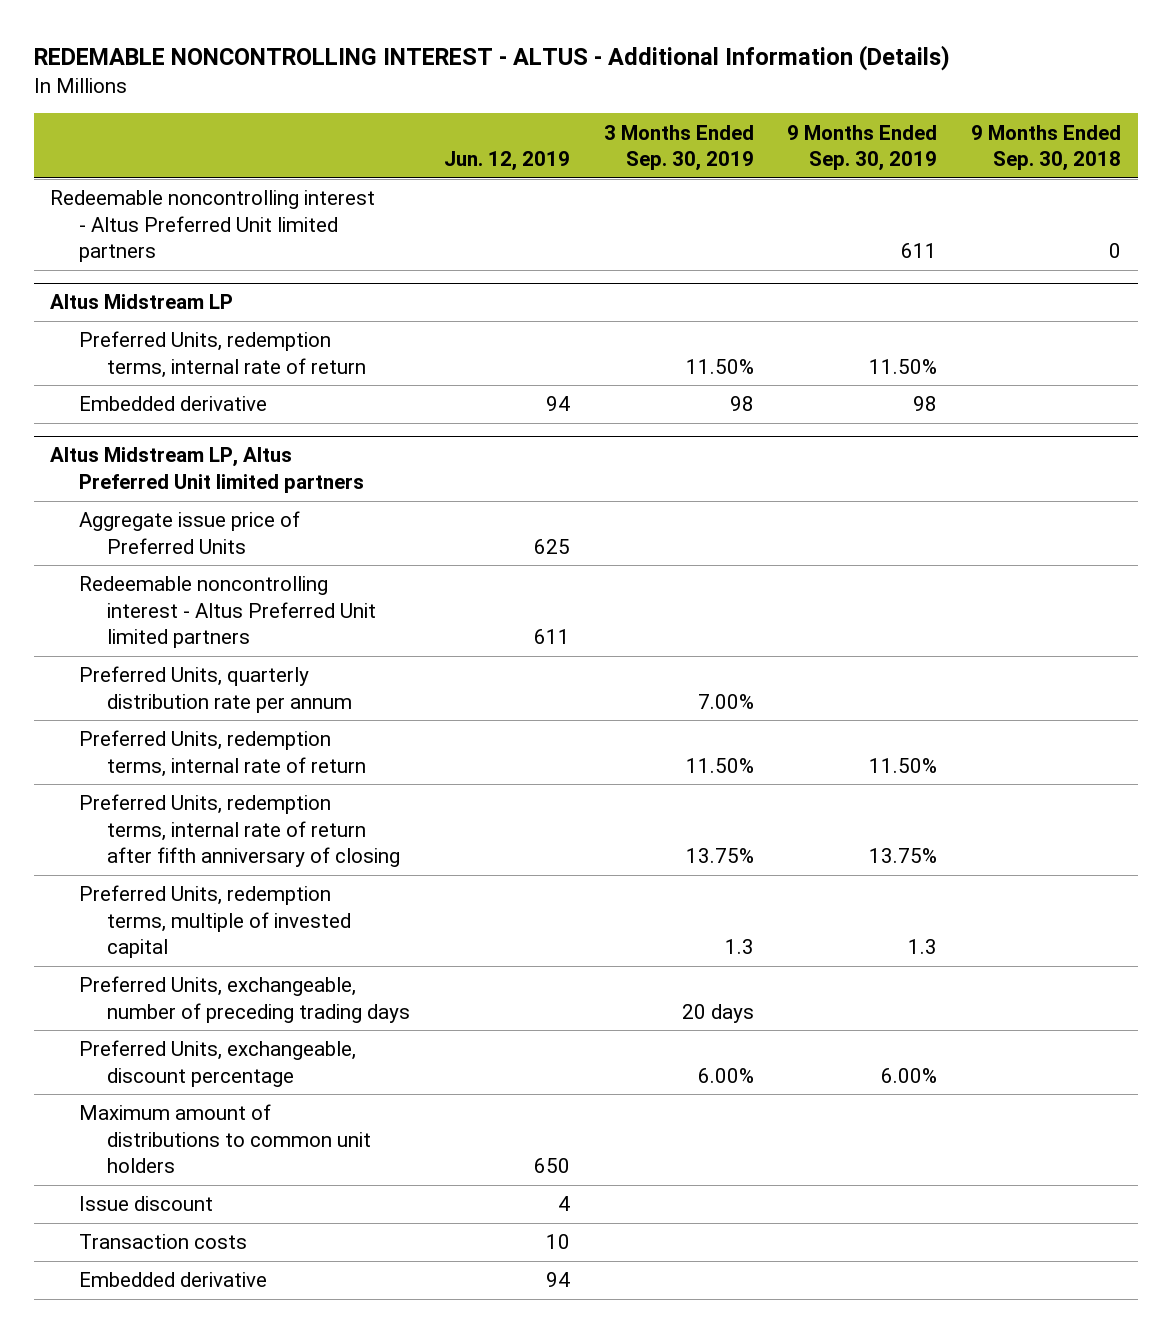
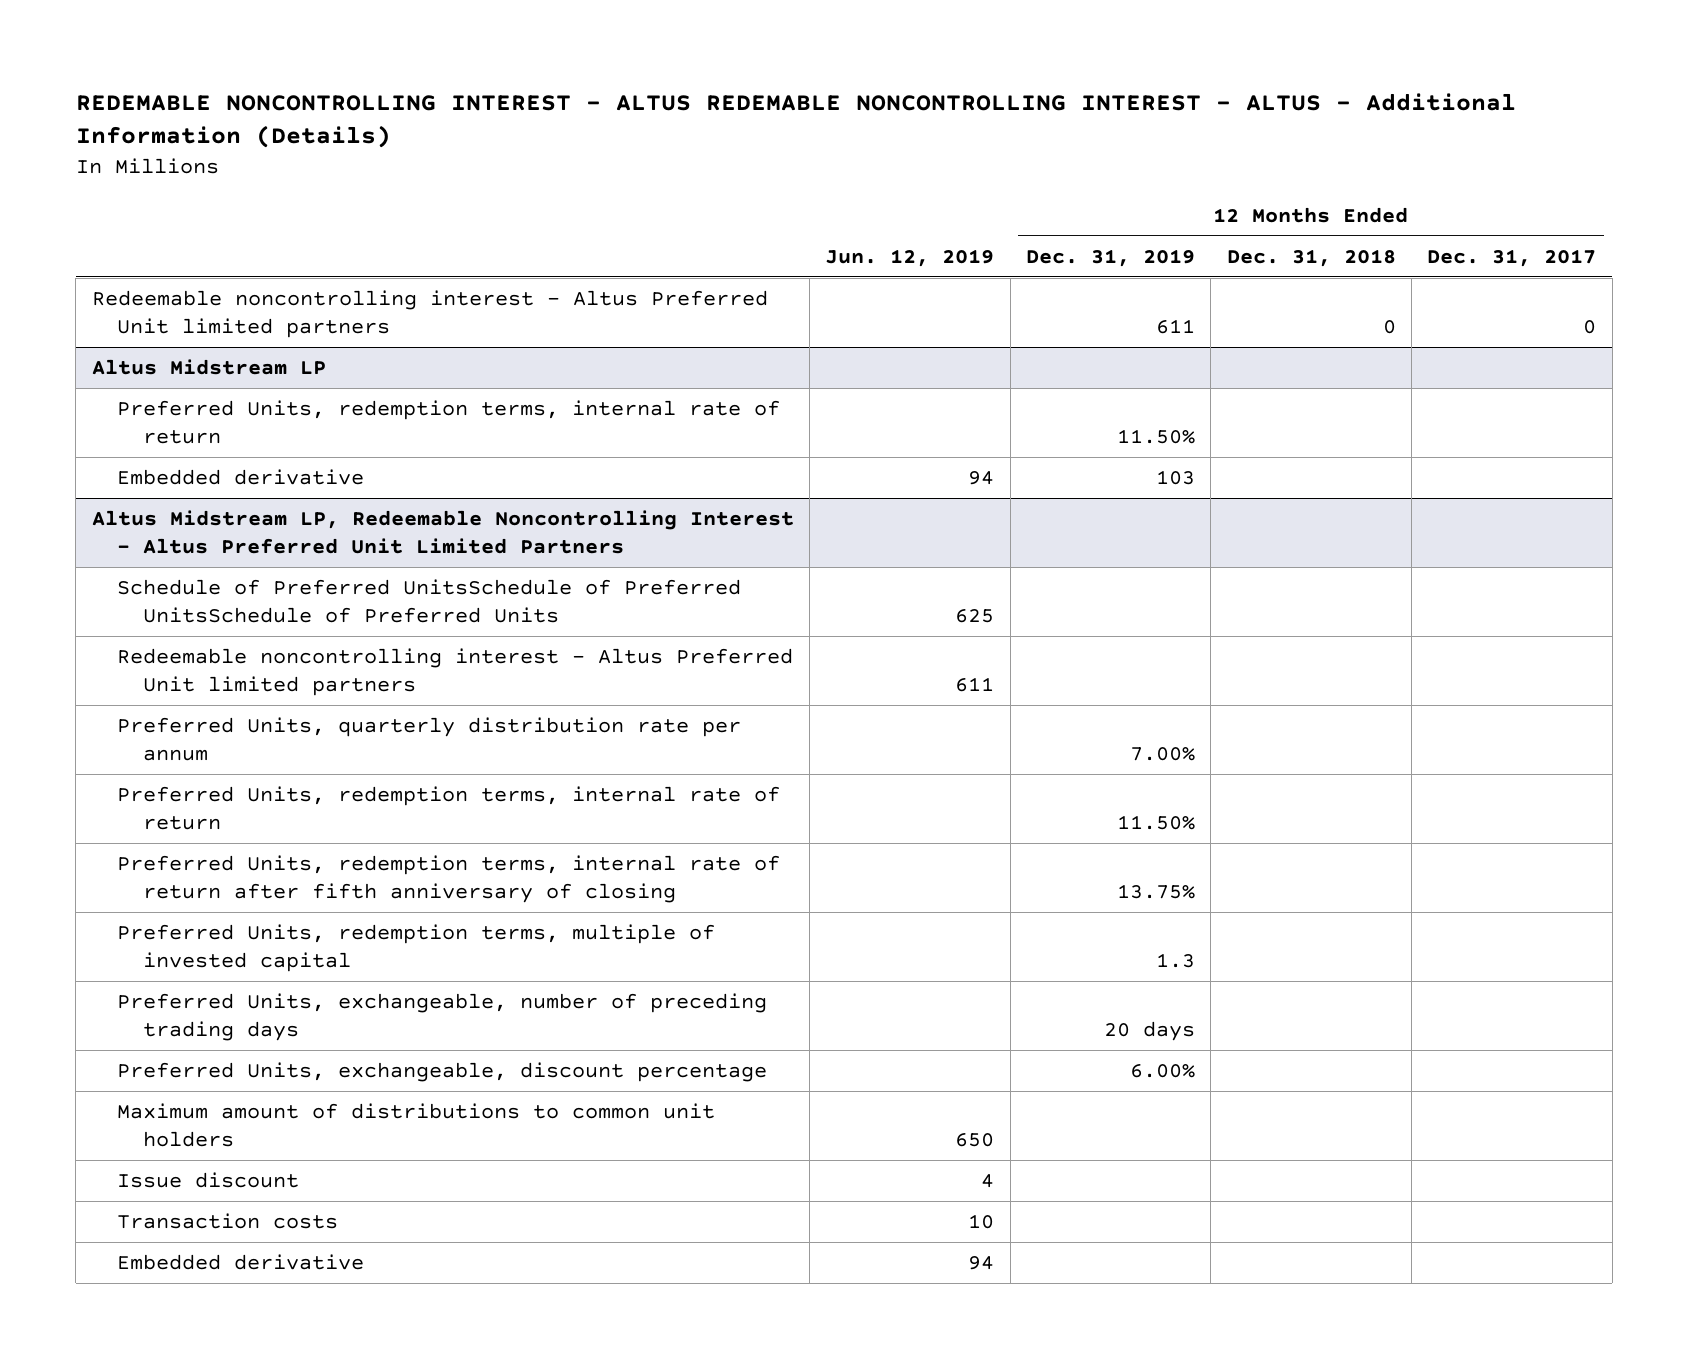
- REDEMABLE NONCONTROLLING INTEREST - ALTUS - Additional Information (Details)
+ REDEMABLE NONCONTROLLING INTEREST - ALTUS REDEMABLE NONCONTROLLING INTEREST - ALTUS - Additional Information (Details)
- | Jun. 12, 2019 | 3 Months Ended Sep. 30, 2019 | 9 Months Ended Sep. 30, 2019 | 9 Months Ended Sep. 30, 2018
+ | Jun. 12, 2019 | 12 Months Ended Dec. 31, 2019 | 12 Months Ended Dec. 31, 2018 | 12 Months Ended Dec. 31, 2017
- Altus Midstream LP, Altus Preferred Unit limited partners
- Aggregate issue price of Preferred Units | 625 | | |
+ Altus Midstream LP, Redeemable Noncontrolling Interest - Altus Preferred Unit Limited Partners
+ Schedule of Preferred UnitsSchedule of Preferred UnitsSchedule of Preferred Units | 625 | | |

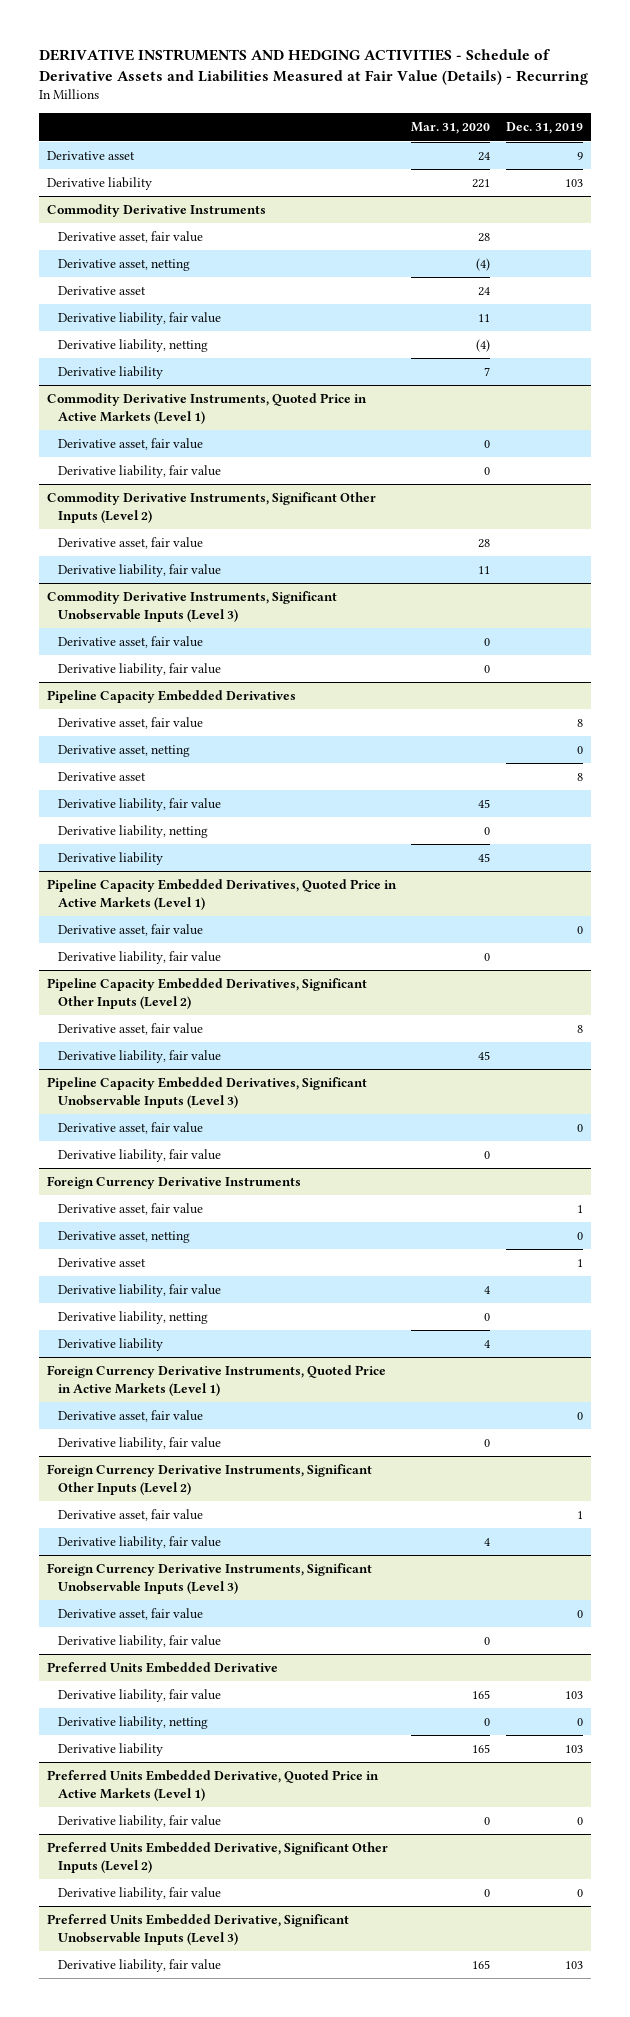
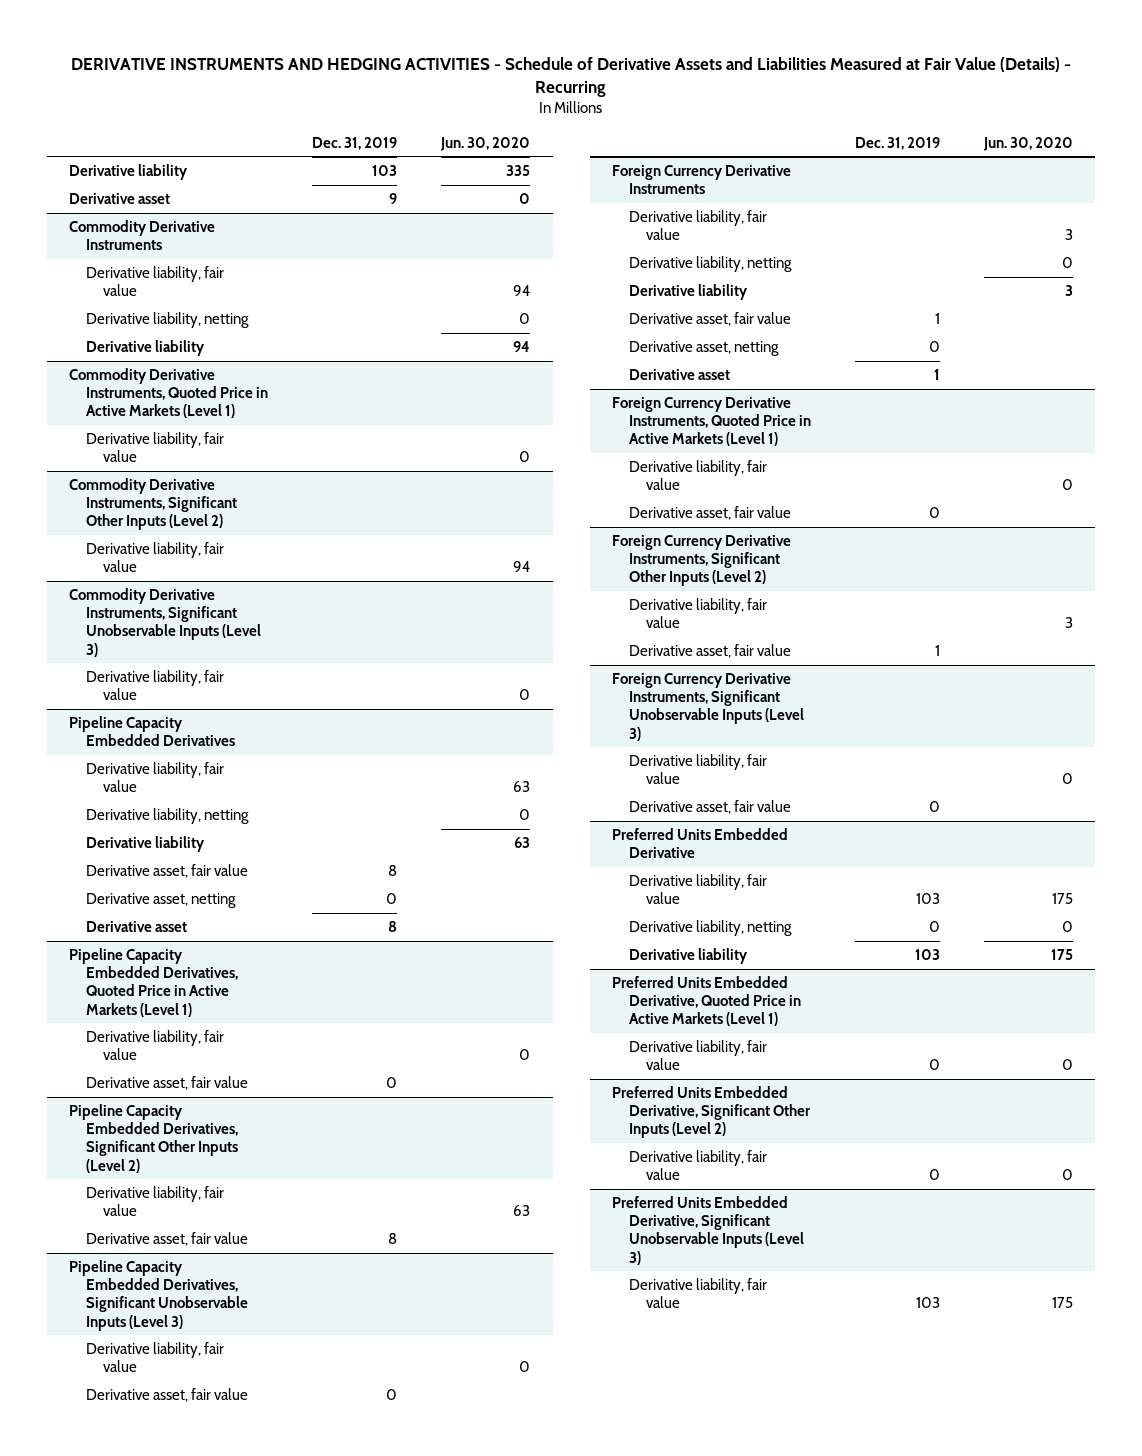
- | Mar. 31, 2020 | Dec. 31, 2019
+ | Dec. 31, 2019 | Jun. 30, 2020
moved down: Derivative asset | 9 | 0
@ Commodity Derivative Instruments
- Derivative asset, fair value | 28 |
- Derivative asset, netting | (4) |
- Derivative asset | 24 |
@ Commodity Derivative Instruments, Quoted Price in Active Markets (Level 1)
- Derivative asset, fair value | 0 |
@ Commodity Derivative Instruments, Significant Other Inputs (Level 2)
- Derivative asset, fair value | 28 |
@ Commodity Derivative Instruments, Significant Unobservable Inputs (Level 3)
- Derivative asset, fair value | 0 |
@ Pipeline Capacity Embedded Derivatives
moved down: Derivative asset, fair value | 8 |
moved down: Derivative asset, netting | 0 |
moved down: Derivative asset | 8 |
@ Pipeline Capacity Embedded Derivatives, Quoted Price in Active Markets (Level 1)
moved down: Derivative asset, fair value | 0 |
@ Pipeline Capacity Embedded Derivatives, Significant Other Inputs (Level 2)
moved down: Derivative asset, fair value | 8 |
@ Pipeline Capacity Embedded Derivatives, Significant Unobservable Inputs (Level 3)
moved down: Derivative asset, fair value | 0 |
@ Foreign Currency Derivative Instruments
moved down: Derivative asset, fair value | 1 |
moved down: Derivative asset, netting | 0 |
moved down: Derivative asset | 1 |
@ Foreign Currency Derivative Instruments, Quoted Price in Active Markets (Level 1)
moved down: Derivative asset, fair value | 0 |
@ Foreign Currency Derivative Instruments, Significant Other Inputs (Level 2)
moved down: Derivative asset, fair value | 1 |
@ Foreign Currency Derivative Instruments, Significant Unobservable Inputs (Level 3)
moved down: Derivative asset, fair value | 0 |

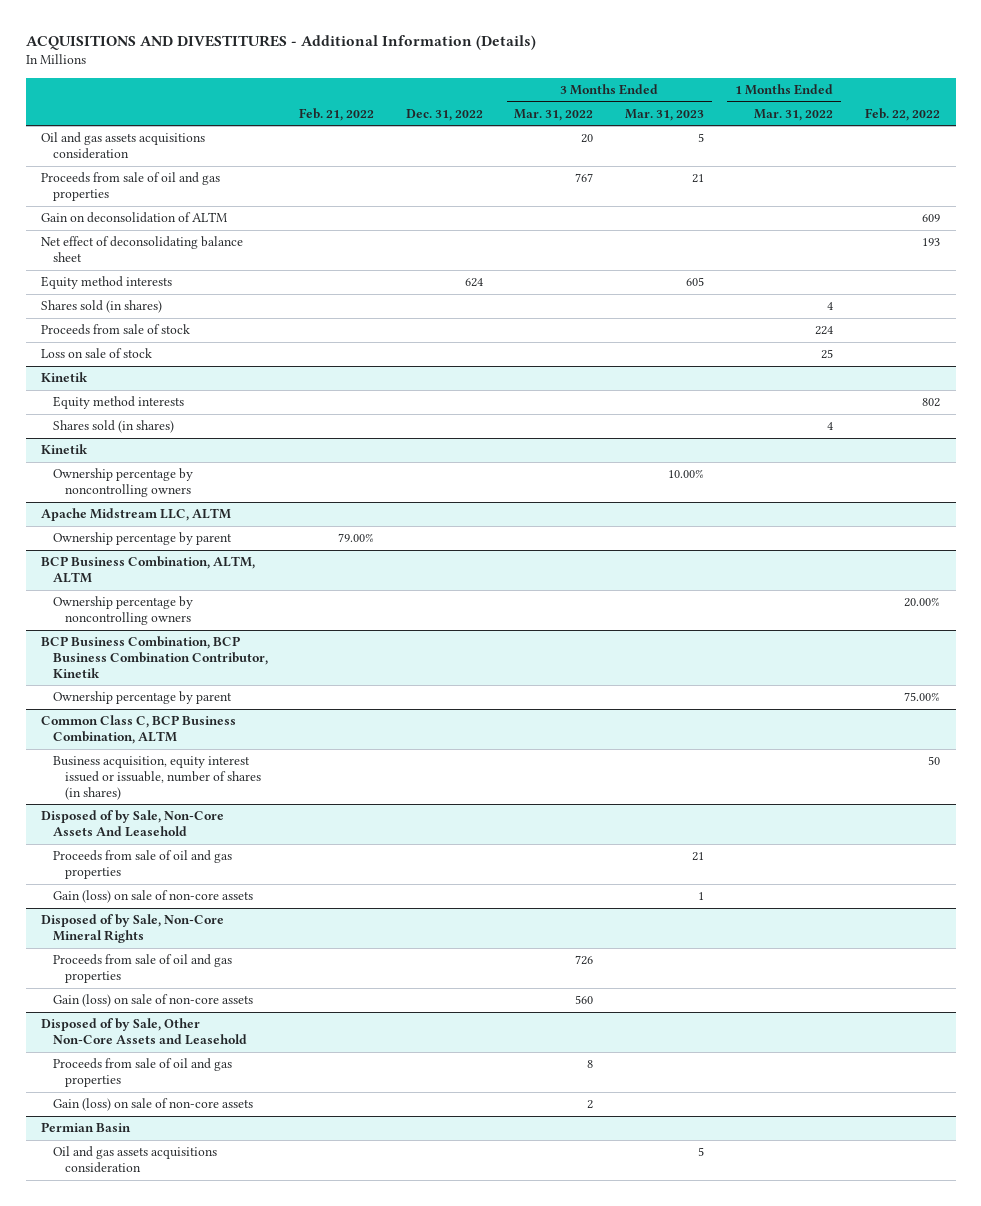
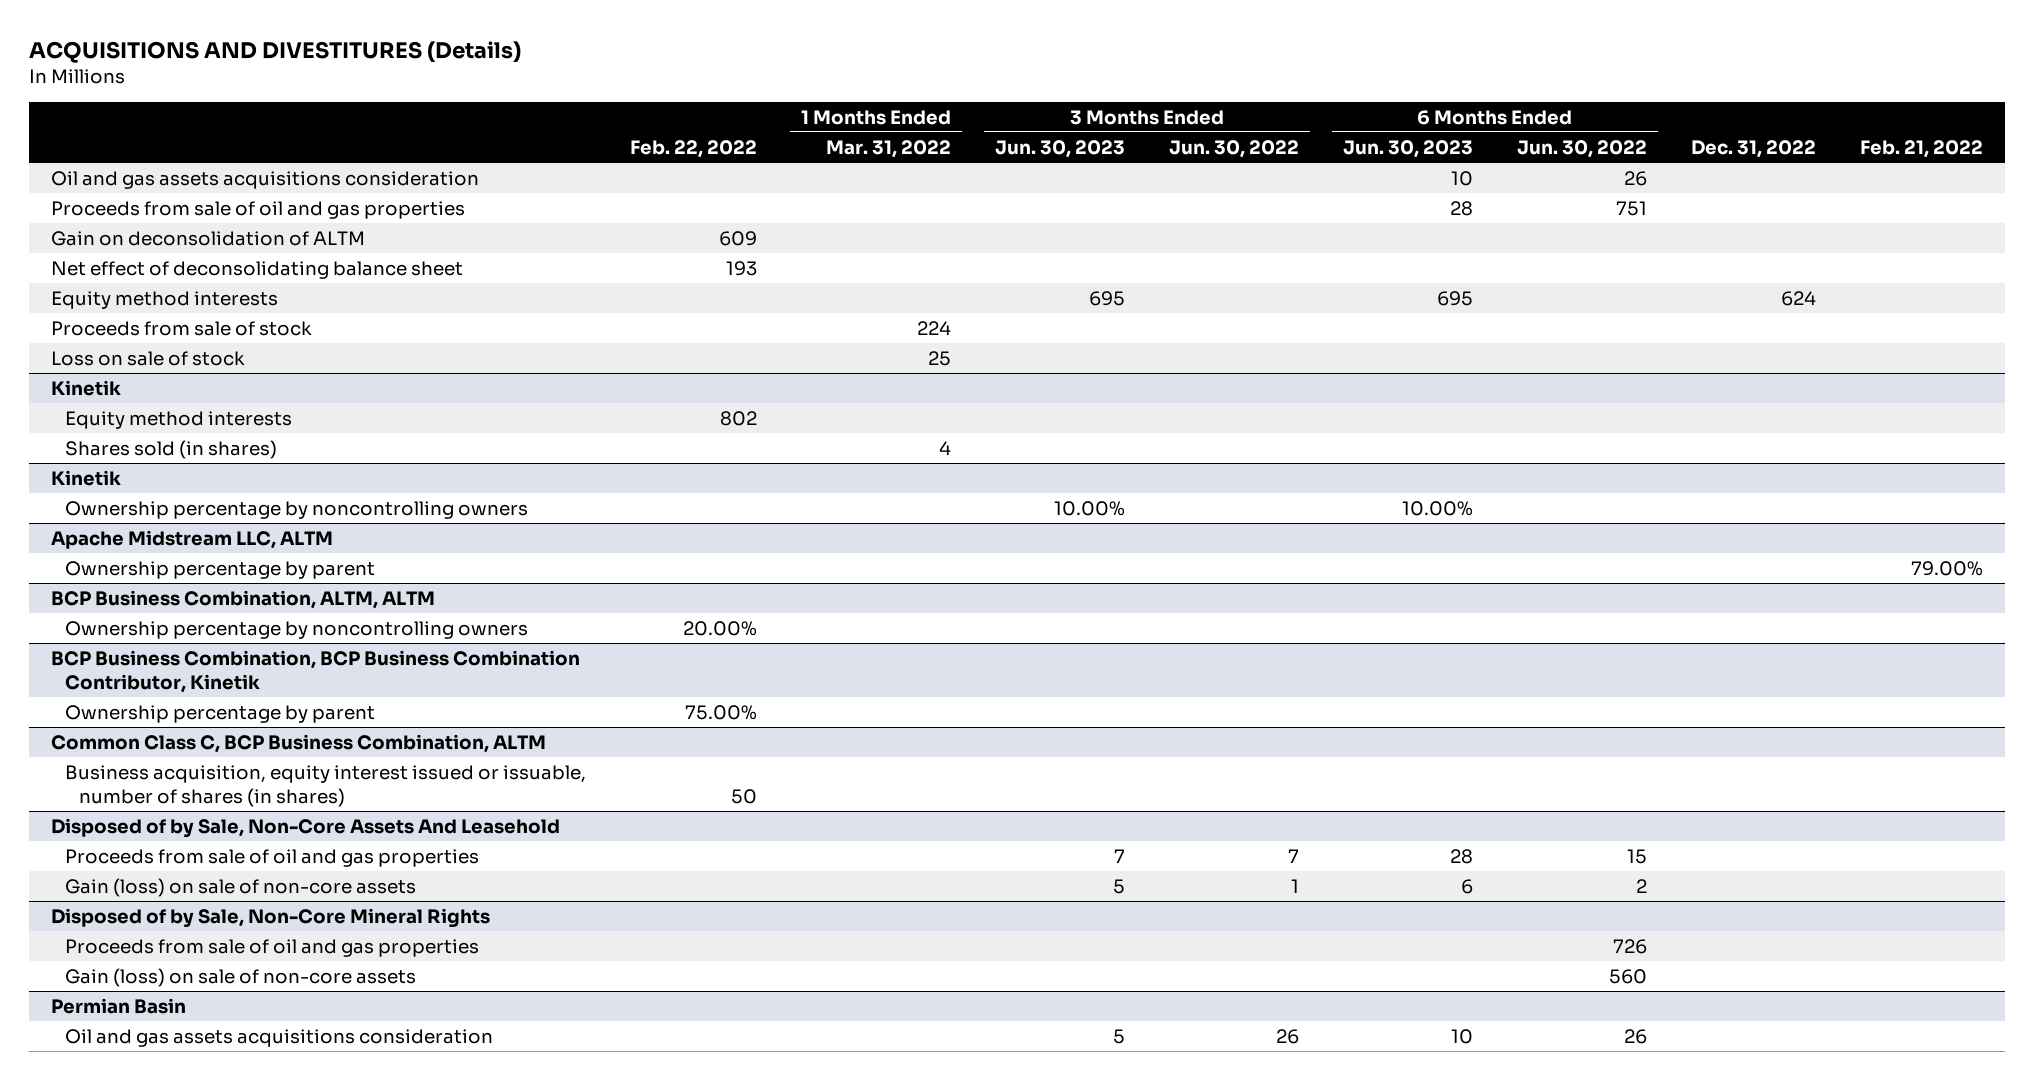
- ACQUISITIONS AND DIVESTITURES - Additional Information (Details)
+ ACQUISITIONS AND DIVESTITURES (Details)
- | Feb. 21, 2022 | Dec. 31, 2022 | 3 Months Ended Mar. 31, 2022 | 3 Months Ended Mar. 31, 2023 | 1 Months Ended Mar. 31, 2022 | Feb. 22, 2022
+ | Feb. 22, 2022 | 1 Months Ended Mar. 31, 2022 | 3 Months Ended Jun. 30, 2023 | 3 Months Ended Jun. 30, 2022 | 6 Months Ended Jun. 30, 2023 | 6 Months Ended Jun. 30, 2022 | Dec. 31, 2022 | Feb. 21, 2022
- Shares sold (in shares) | | | | | 4 |
- Disposed of by Sale, Other Non-Core Assets and Leasehold
- Proceeds from sale of oil and gas properties | | | 8 | | |
- Gain (loss) on sale of non-core assets | | | 2 | | |

